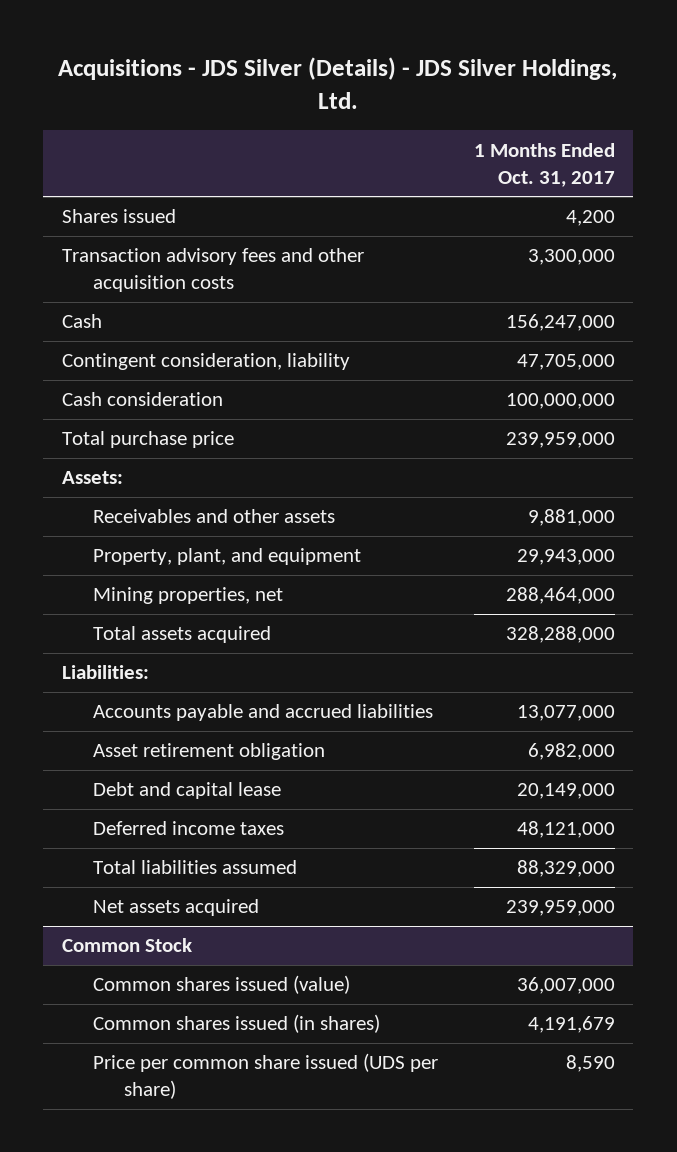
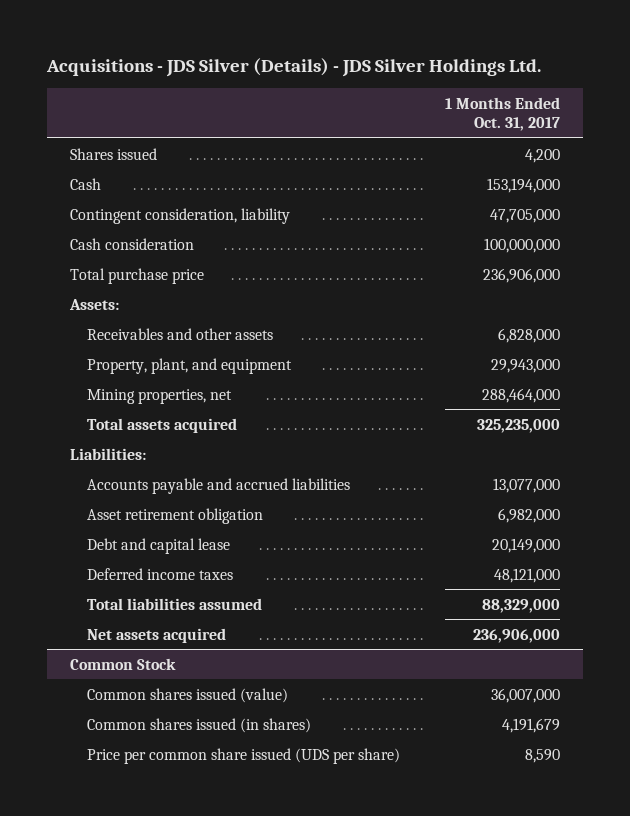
- Acquisitions - JDS Silver (Details) - JDS Silver Holdings, Ltd.
+ Acquisitions - JDS Silver (Details) - JDS Silver Holdings Ltd.
- Transaction advisory fees and other acquisition costs | 3,300,000
- Cash | 156,247,000
+ Cash | 153,194,000
- Total purchase price | 239,959,000
+ Total purchase price | 236,906,000
- Receivables and other assets | 9,881,000
+ Receivables and other assets | 6,828,000
- Total assets acquired | 328,288,000
+ Total assets acquired | 325,235,000
- Net assets acquired | 239,959,000
+ Net assets acquired | 236,906,000

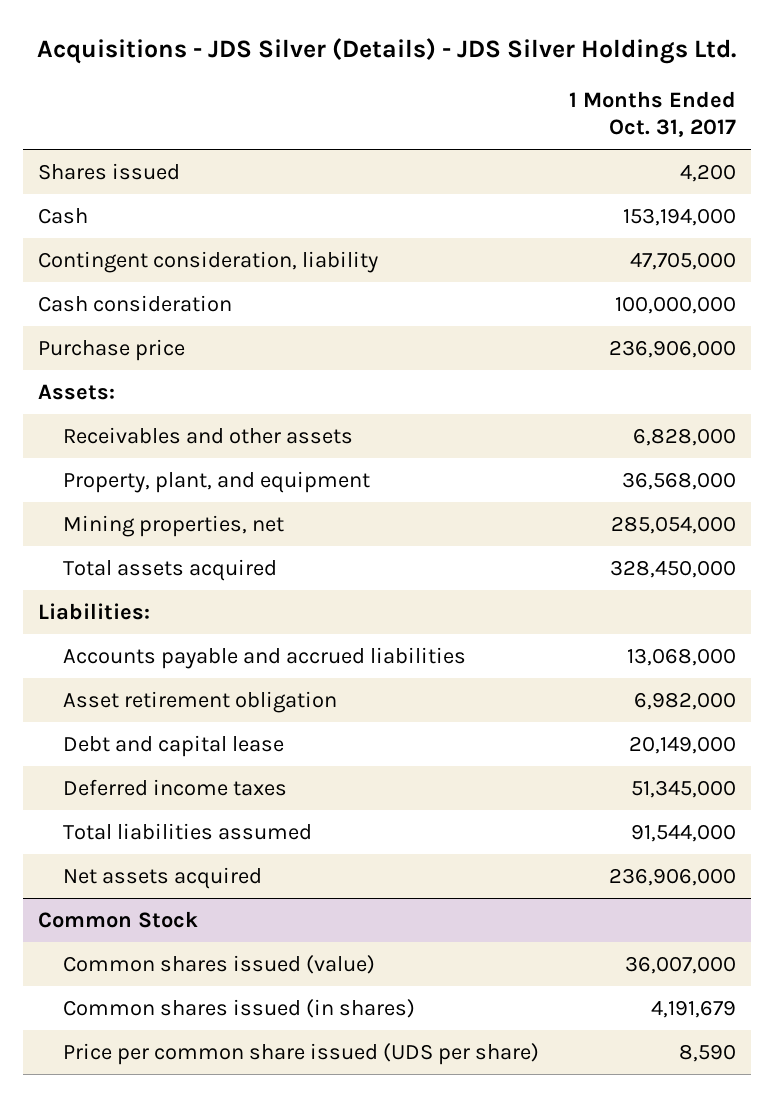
- Total purchase price | 236,906,000
+ Purchase price | 236,906,000
- Property, plant, and equipment | 29,943,000
- Mining properties, net | 288,464,000
- Total assets acquired | 325,235,000
+ Property, plant, and equipment | 36,568,000
+ Mining properties, net | 285,054,000
+ Total assets acquired | 328,450,000
- Accounts payable and accrued liabilities | 13,077,000
+ Accounts payable and accrued liabilities | 13,068,000
- Deferred income taxes | 48,121,000
- Total liabilities assumed | 88,329,000
+ Deferred income taxes | 51,345,000
+ Total liabilities assumed | 91,544,000

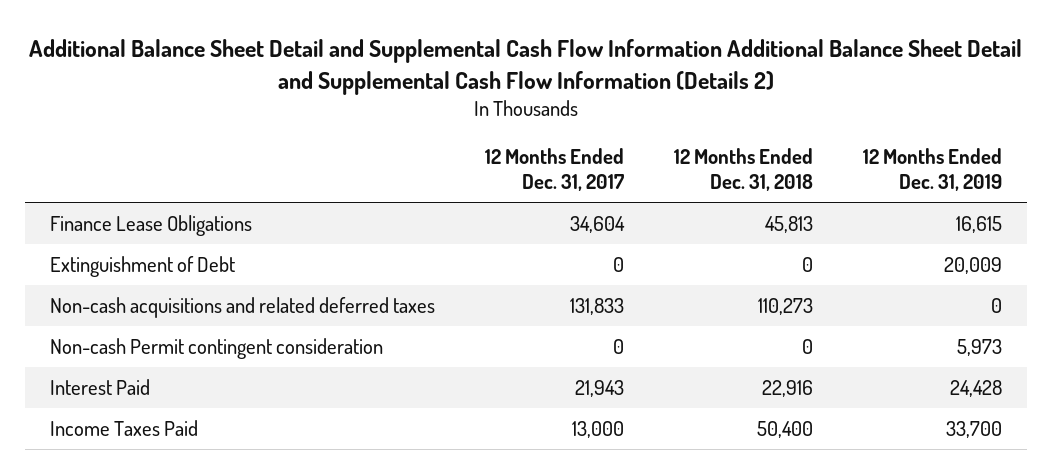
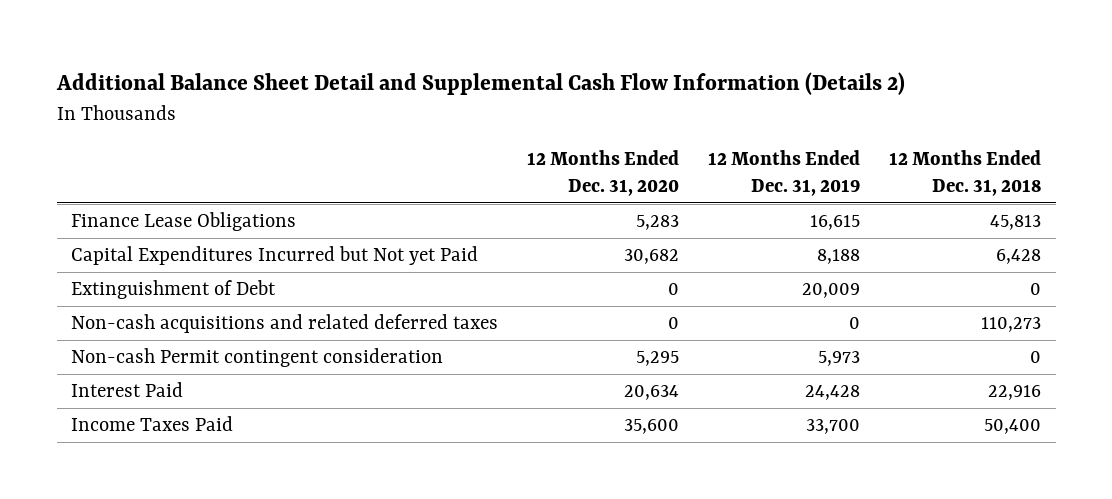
- Additional Balance Sheet Detail and Supplemental Cash Flow Information Additional Balance Sheet Detail and Supplemental Cash Flow Information (Details 2)
+ Additional Balance Sheet Detail and Supplemental Cash Flow Information (Details 2)
- | 12 Months Ended Dec. 31, 2017 | 12 Months Ended Dec. 31, 2018 | 12 Months Ended Dec. 31, 2019
+ | 12 Months Ended Dec. 31, 2020 | 12 Months Ended Dec. 31, 2019 | 12 Months Ended Dec. 31, 2018
+ Capital Expenditures Incurred but Not yet Paid | 30,682 | 8,188 | 6,428

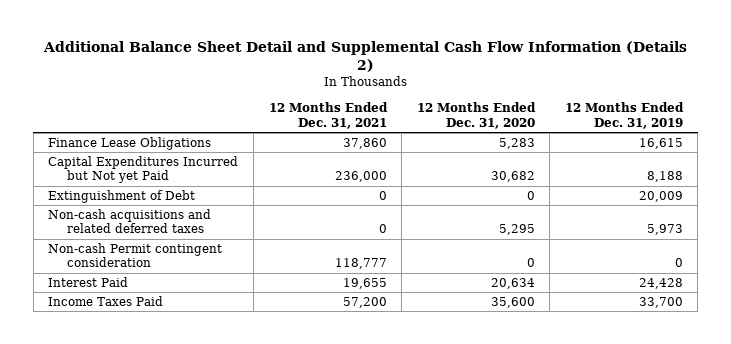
- | 12 Months Ended Dec. 31, 2020 | 12 Months Ended Dec. 31, 2019 | 12 Months Ended Dec. 31, 2018
+ | 12 Months Ended Dec. 31, 2021 | 12 Months Ended Dec. 31, 2020 | 12 Months Ended Dec. 31, 2019
- Non-cash acquisitions and related deferred taxes | 0 | 0 | 110,273
- Non-cash Permit contingent consideration | 5,295 | 5,973 | 0
+ Non-cash acquisitions and related deferred taxes | 0 | 5,295 | 5,973
+ Non-cash Permit contingent consideration | 118,777 | 0 | 0

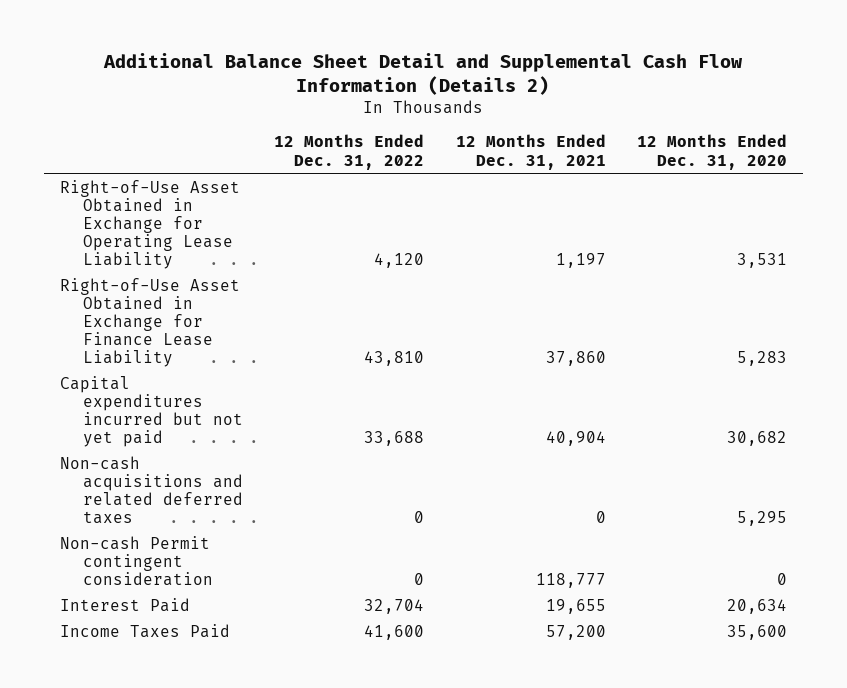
- | 12 Months Ended Dec. 31, 2021 | 12 Months Ended Dec. 31, 2020 | 12 Months Ended Dec. 31, 2019
+ | 12 Months Ended Dec. 31, 2022 | 12 Months Ended Dec. 31, 2021 | 12 Months Ended Dec. 31, 2020
- Finance Lease Obligations | 37,860 | 5,283 | 16,615
- Capital Expenditures Incurred but Not yet Paid | 236,000 | 30,682 | 8,188
- Extinguishment of Debt | 0 | 0 | 20,009
+ Right-of-Use Asset Obtained in Exchange for Operating Lease Liability | 4,120 | 1,197 | 3,531
+ Right-of-Use Asset Obtained in Exchange for Finance Lease Liability | 43,810 | 37,860 | 5,283
+ Capital expenditures incurred but not yet paid | 33,688 | 40,904 | 30,682

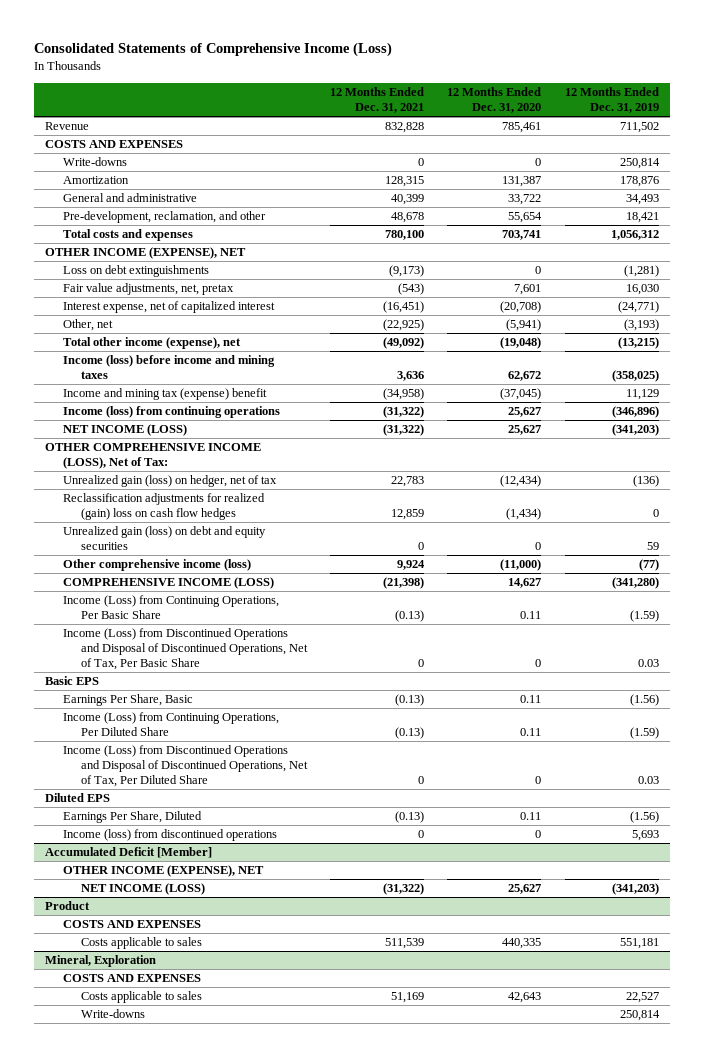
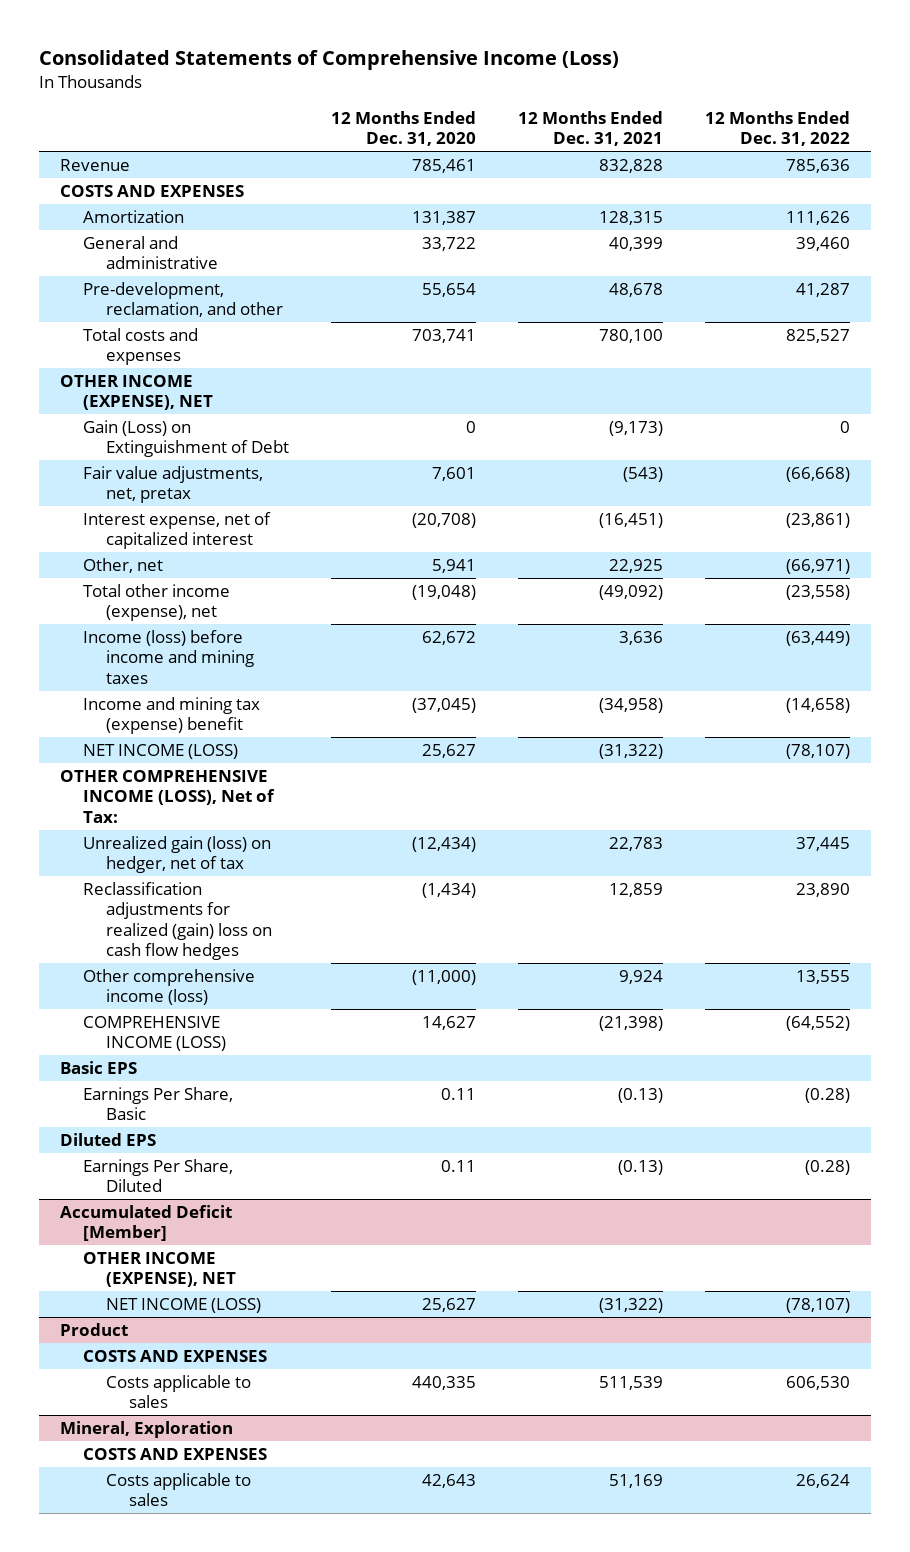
- | 12 Months Ended Dec. 31, 2021 | 12 Months Ended Dec. 31, 2020 | 12 Months Ended Dec. 31, 2019
+ | 12 Months Ended Dec. 31, 2020 | 12 Months Ended Dec. 31, 2021 | 12 Months Ended Dec. 31, 2022
- Write-downs | 0 | 0 | 250,814
- Loss on debt extinguishments | (9,173) | 0 | (1,281)
+ Gain (Loss) on Extinguishment of Debt | 0 | (9,173) | 0
- Other, net | (22,925) | (5,941) | (3,193)
+ Other, net | 5,941 | 22,925 | (66,971)
- Income (loss) from continuing operations | (31,322) | 25,627 | (346,896)
- Unrealized gain (loss) on debt and equity securities | 0 | 0 | 59
- Income (Loss) from Continuing Operations, Per Basic Share | (0.13) | 0.11 | (1.59)
- Income (Loss) from Discontinued Operations and Disposal of Discontinued Operations, Net of Tax, Per Basic Share | 0 | 0 | 0.03
- Income (Loss) from Continuing Operations, Per Diluted Share | (0.13) | 0.11 | (1.59)
- Income (Loss) from Discontinued Operations and Disposal of Discontinued Operations, Net of Tax, Per Diluted Share | 0 | 0 | 0.03
- Income (loss) from discontinued operations | 0 | 0 | 5,693
@ Mineral, Exploration
- Write-downs | | | 250,814

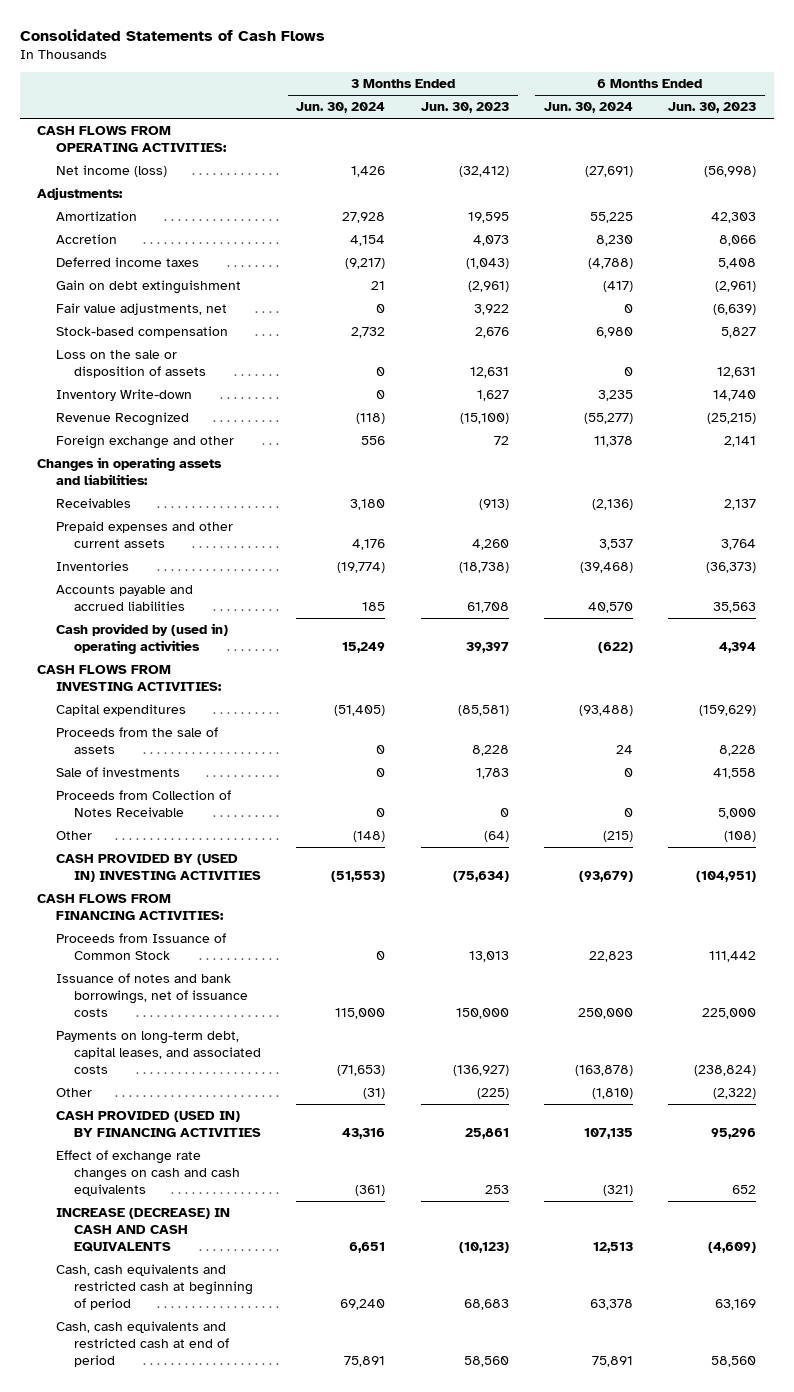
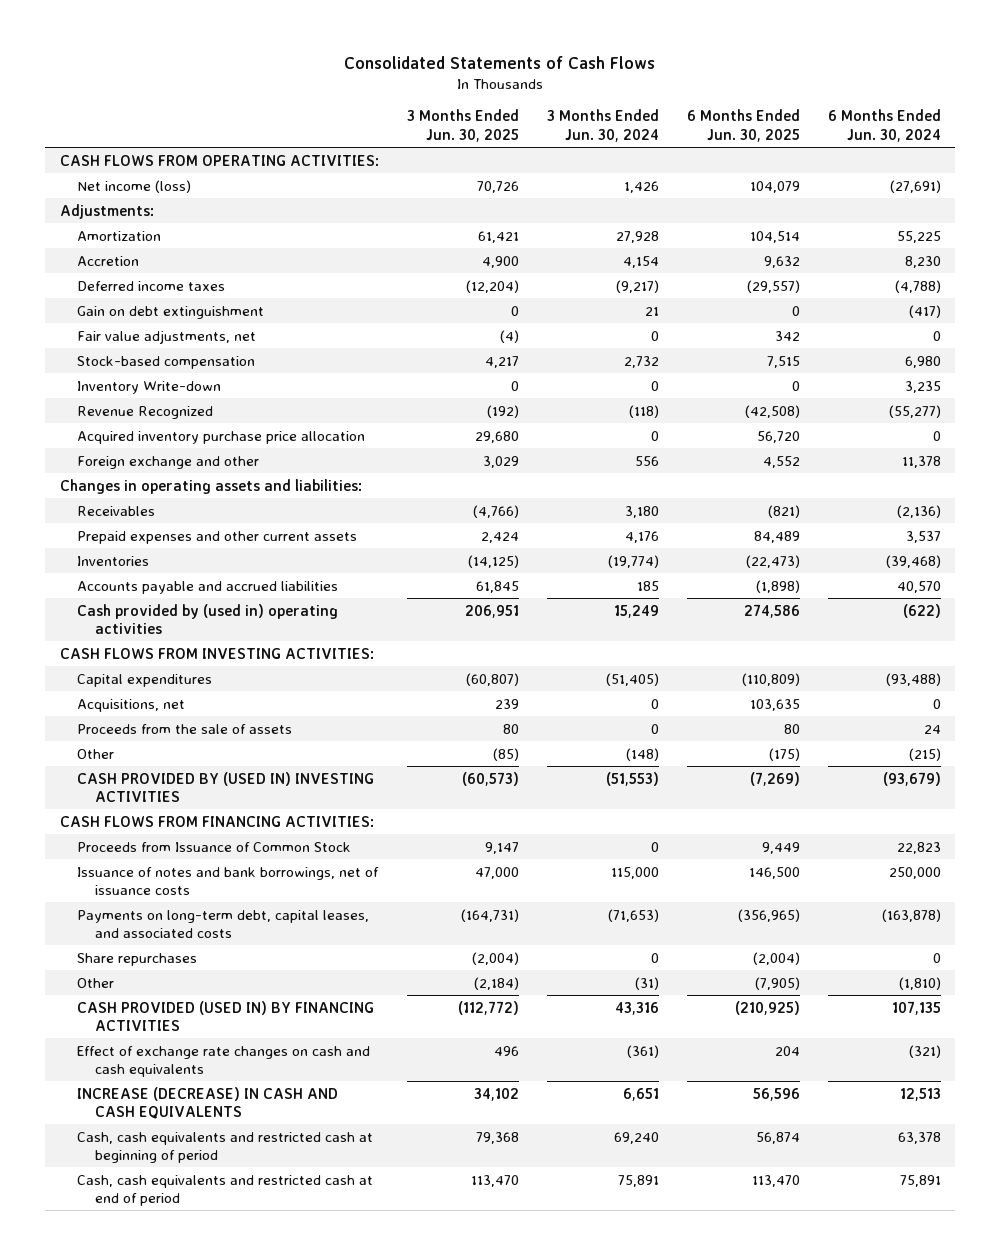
- | 3 Months Ended Jun. 30, 2024 | 3 Months Ended Jun. 30, 2023 | 6 Months Ended Jun. 30, 2024 | 6 Months Ended Jun. 30, 2023
+ | 3 Months Ended Jun. 30, 2025 | 3 Months Ended Jun. 30, 2024 | 6 Months Ended Jun. 30, 2025 | 6 Months Ended Jun. 30, 2024
- Loss on the sale or disposition of assets | 0 | 12,631 | 0 | 12,631
+ Acquired inventory purchase price allocation | 29,680 | 0 | 56,720 | 0
+ Acquisitions, net | 239 | 0 | 103,635 | 0
- Sale of investments | 0 | 1,783 | 0 | 41,558
- Proceeds from Collection of Notes Receivable | 0 | 0 | 0 | 5,000
+ Share repurchases | (2,004) | 0 | (2,004) | 0

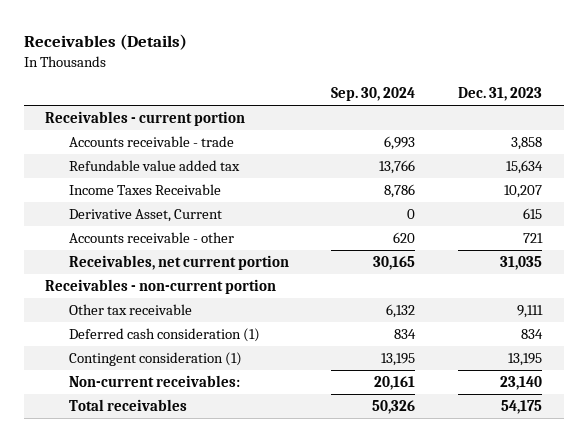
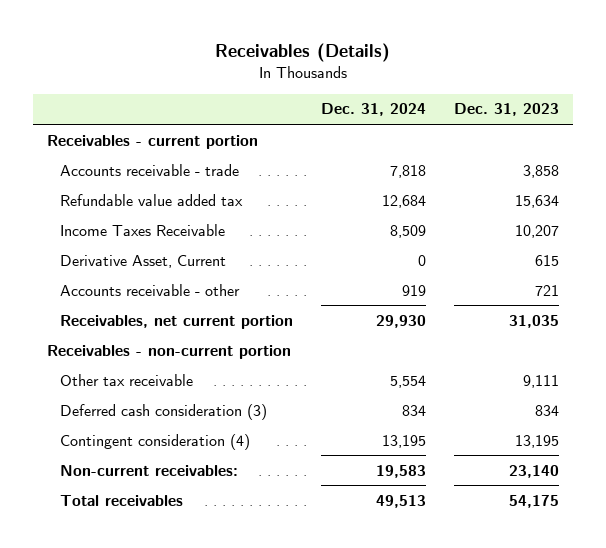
- | Sep. 30, 2024 | Dec. 31, 2023
+ | Dec. 31, 2024 | Dec. 31, 2023
- Deferred cash consideration (1) | 834 | 834
- Contingent consideration (1) | 13,195 | 13,195
+ Deferred cash consideration (3) | 834 | 834
+ Contingent consideration (4) | 13,195 | 13,195

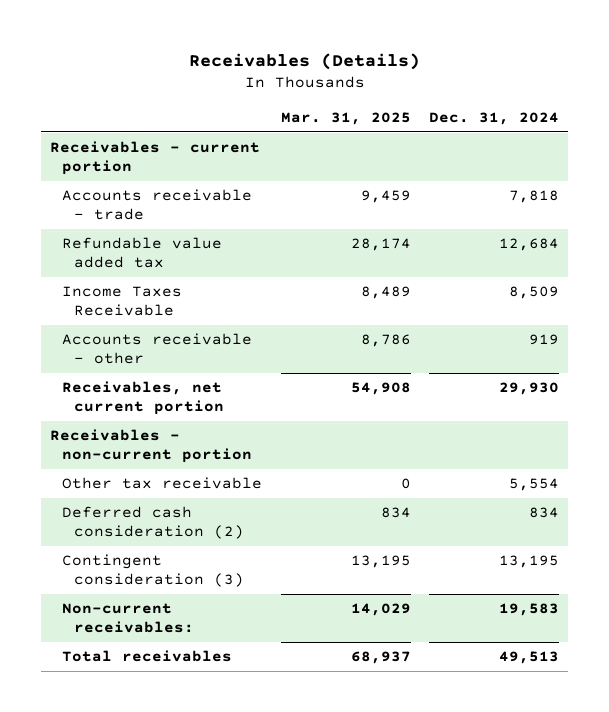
- | Dec. 31, 2024 | Dec. 31, 2023
+ | Mar. 31, 2025 | Dec. 31, 2024
- Derivative Asset, Current | 0 | 615
- Deferred cash consideration (3) | 834 | 834
- Contingent consideration (4) | 13,195 | 13,195
+ Deferred cash consideration (2) | 834 | 834
+ Contingent consideration (3) | 13,195 | 13,195

